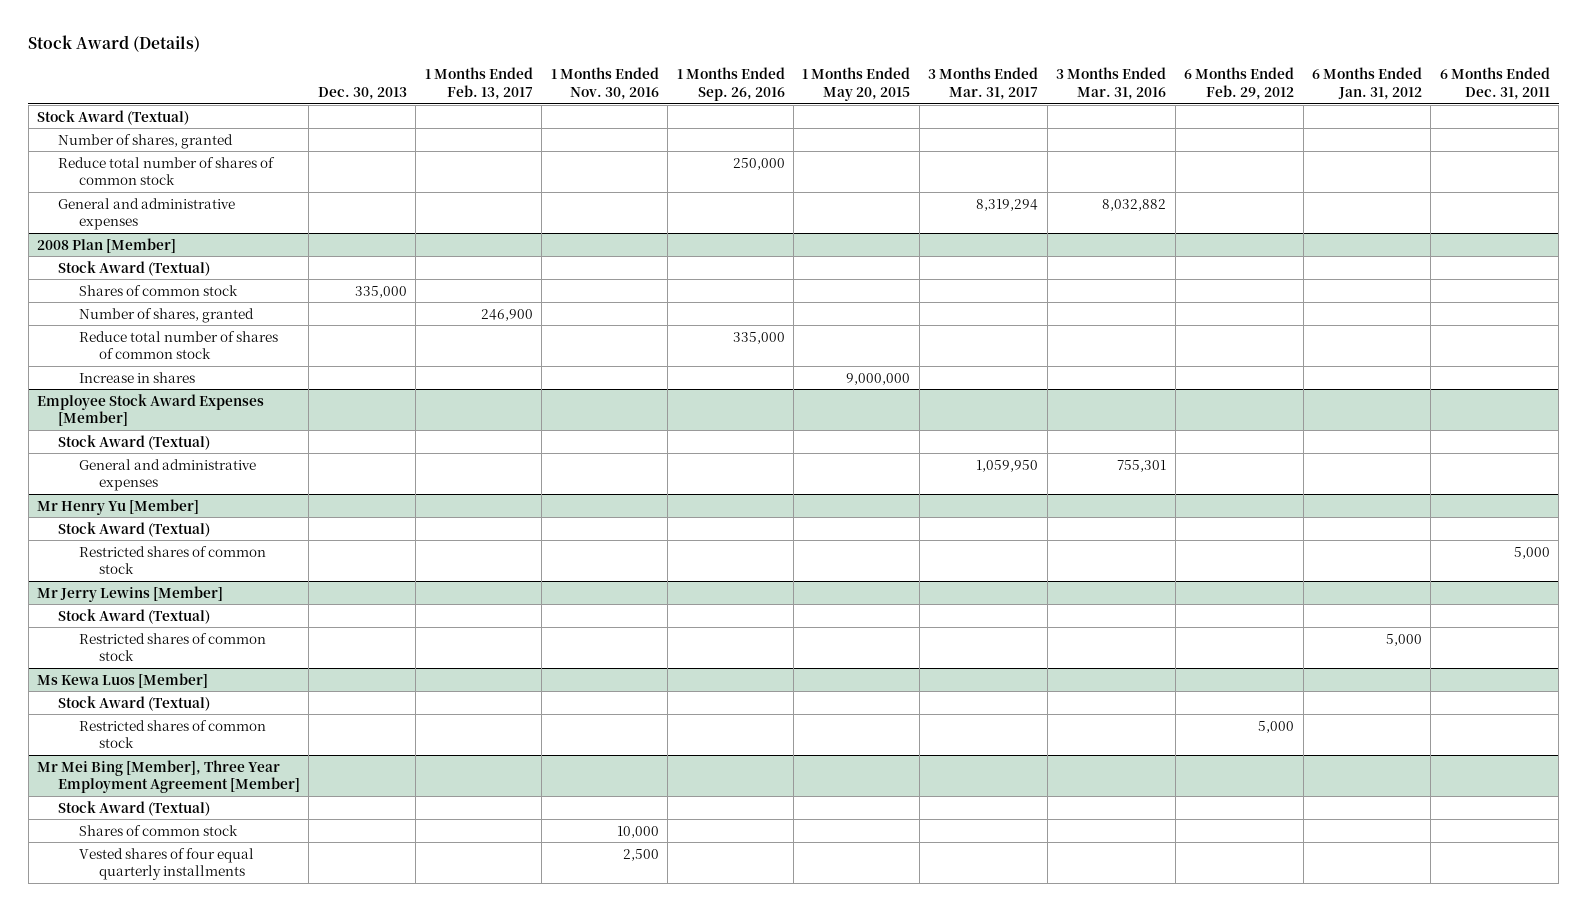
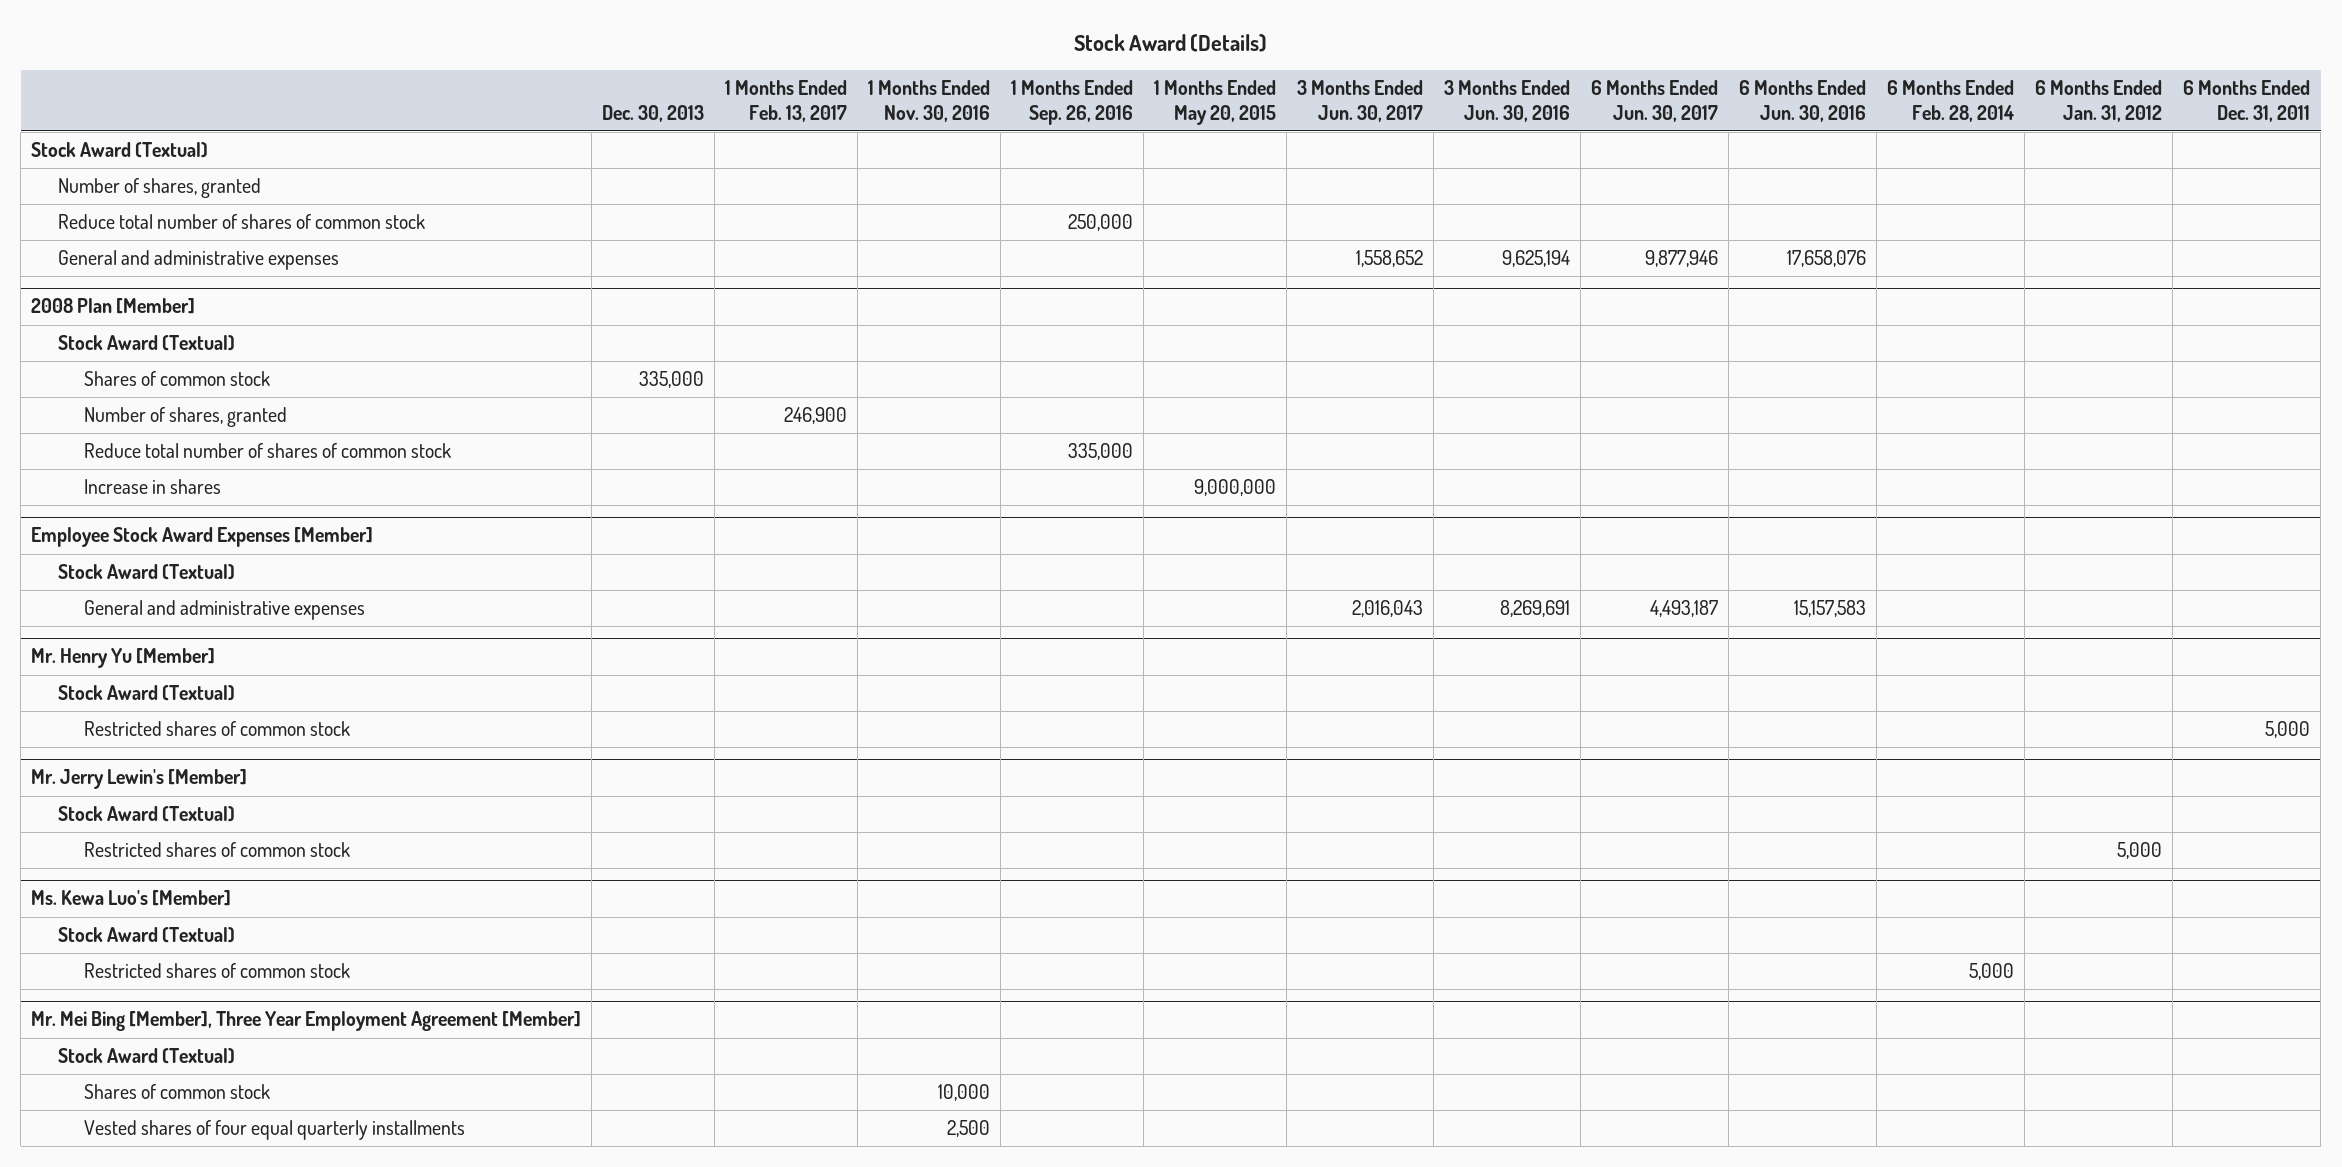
- | Dec. 30, 2013 | 1 Months Ended Feb. 13, 2017 | 1 Months Ended Nov. 30, 2016 | 1 Months Ended Sep. 26, 2016 | 1 Months Ended May 20, 2015 | 3 Months Ended Mar. 31, 2017 | 3 Months Ended Mar. 31, 2016 | 6 Months Ended Feb. 29, 2012 | 6 Months Ended Jan. 31, 2012 | 6 Months Ended Dec. 31, 2011
+ | Dec. 30, 2013 | 1 Months Ended Feb. 13, 2017 | 1 Months Ended Nov. 30, 2016 | 1 Months Ended Sep. 26, 2016 | 1 Months Ended May 20, 2015 | 3 Months Ended Jun. 30, 2017 | 3 Months Ended Jun. 30, 2016 | 6 Months Ended Jun. 30, 2017 | 6 Months Ended Jun. 30, 2016 | 6 Months Ended Feb. 28, 2014 | 6 Months Ended Jan. 31, 2012 | 6 Months Ended Dec. 31, 2011
- Mr Henry Yu [Member]
+ Mr. Henry Yu [Member]
- Mr Jerry Lewins [Member]
+ Mr. Jerry Lewin's [Member]
- Ms Kewa Luos [Member]
+ Ms. Kewa Luo's [Member]
- Mr Mei Bing [Member], Three Year Employment Agreement [Member]
+ Mr. Mei Bing [Member], Three Year Employment Agreement [Member]

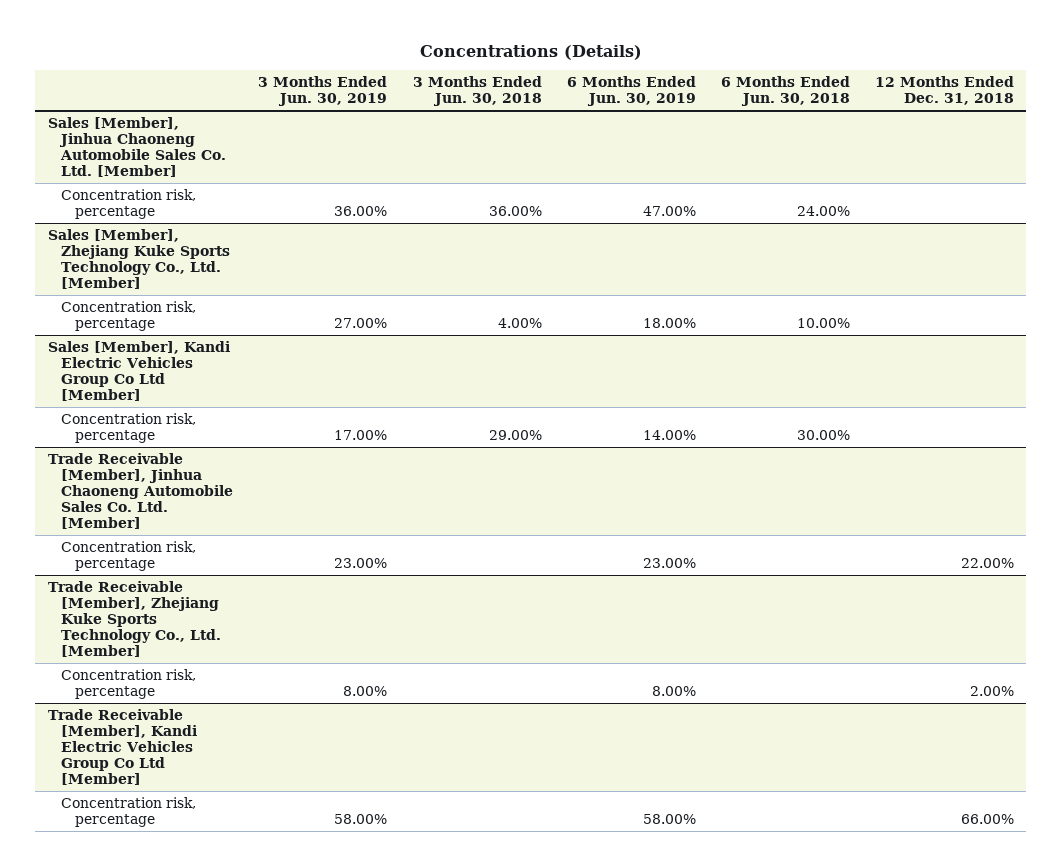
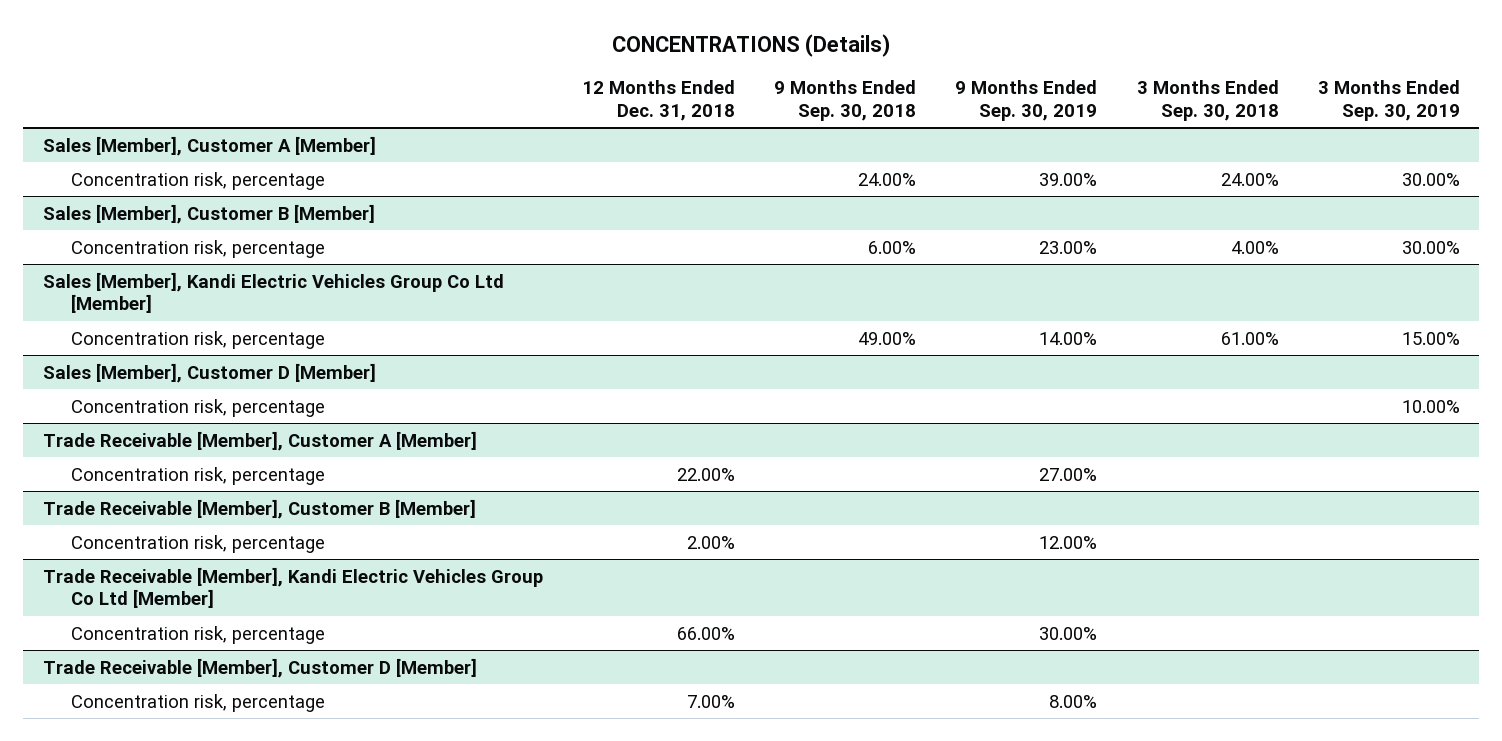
- Concentrations (Details)
+ CONCENTRATIONS (Details)
- | 3 Months Ended Jun. 30, 2019 | 3 Months Ended Jun. 30, 2018 | 6 Months Ended Jun. 30, 2019 | 6 Months Ended Jun. 30, 2018 | 12 Months Ended Dec. 31, 2018
+ | 12 Months Ended Dec. 31, 2018 | 9 Months Ended Sep. 30, 2018 | 9 Months Ended Sep. 30, 2019 | 3 Months Ended Sep. 30, 2018 | 3 Months Ended Sep. 30, 2019
- Sales [Member], Jinhua Chaoneng Automobile Sales Co. Ltd. [Member]
- Concentration risk, percentage | 36.00% | 36.00% | 47.00% | 24.00% |
- Sales [Member], Zhejiang Kuke Sports Technology Co., Ltd. [Member]
- Concentration risk, percentage | 27.00% | 4.00% | 18.00% | 10.00% |
+ Sales [Member], Customer A [Member]
+ Concentration risk, percentage | | 24.00% | 39.00% | 24.00% | 30.00%
+ Sales [Member], Customer B [Member]
+ Concentration risk, percentage | | 6.00% | 23.00% | 4.00% | 30.00%
- Trade Receivable [Member], Jinhua Chaoneng Automobile Sales Co. Ltd. [Member]
+ Sales [Member], Customer D [Member]
+ Concentration risk, percentage | | | | | 10.00%
+ Trade Receivable [Member], Customer A [Member]
- Trade Receivable [Member], Zhejiang Kuke Sports Technology Co., Ltd. [Member]
+ Trade Receivable [Member], Customer B [Member]
+ Trade Receivable [Member], Customer D [Member]
+ Concentration risk, percentage | 7.00% | | 8.00% | |

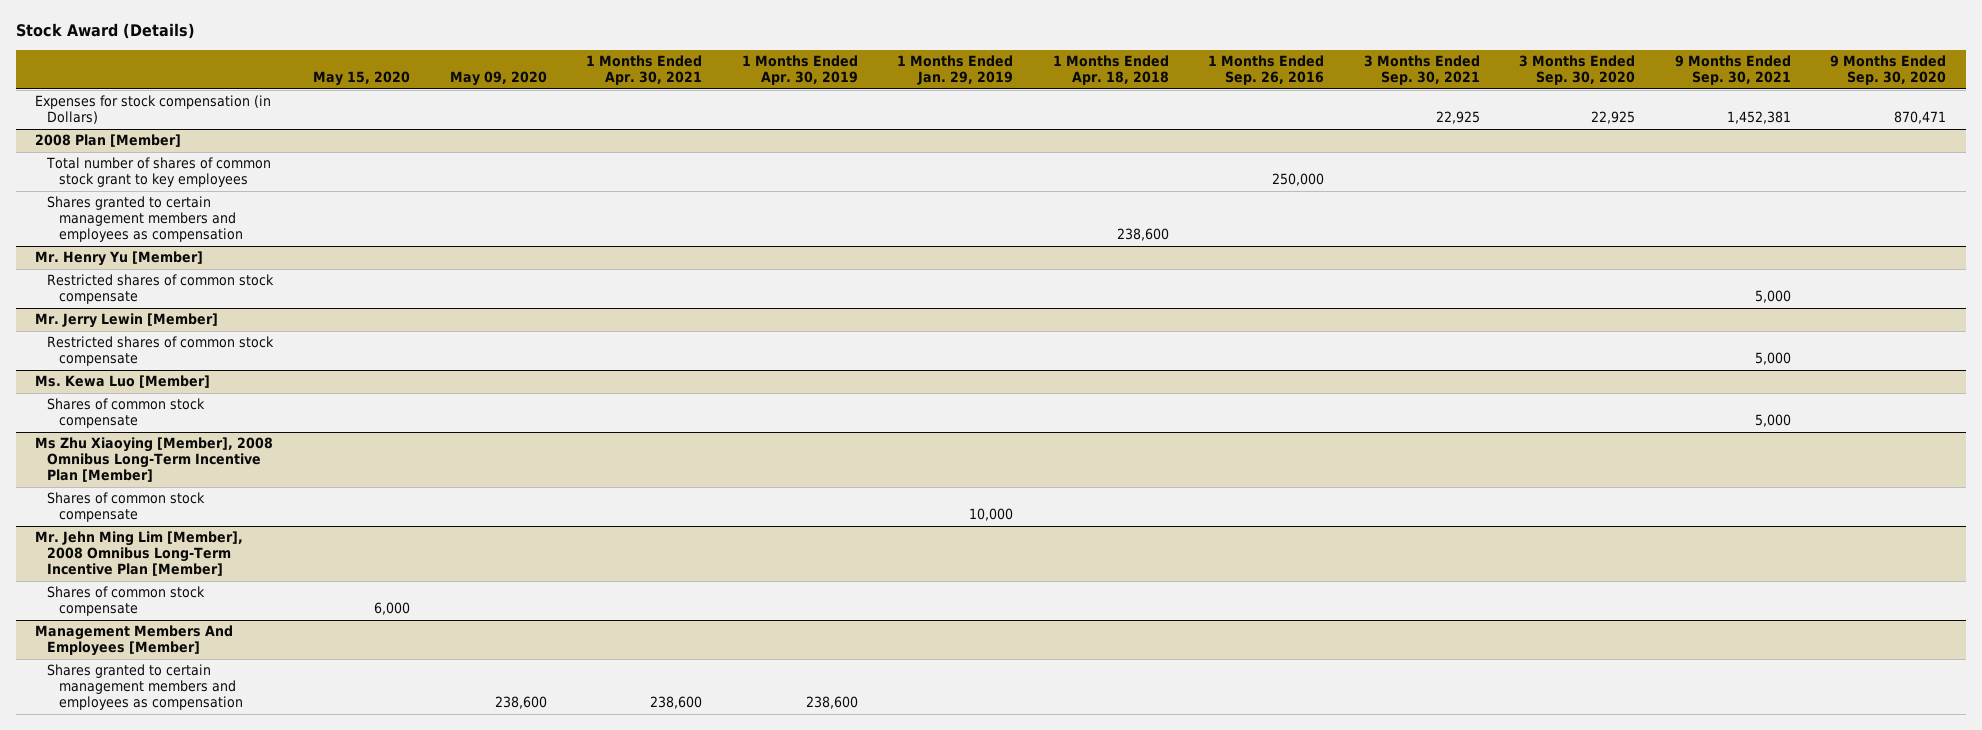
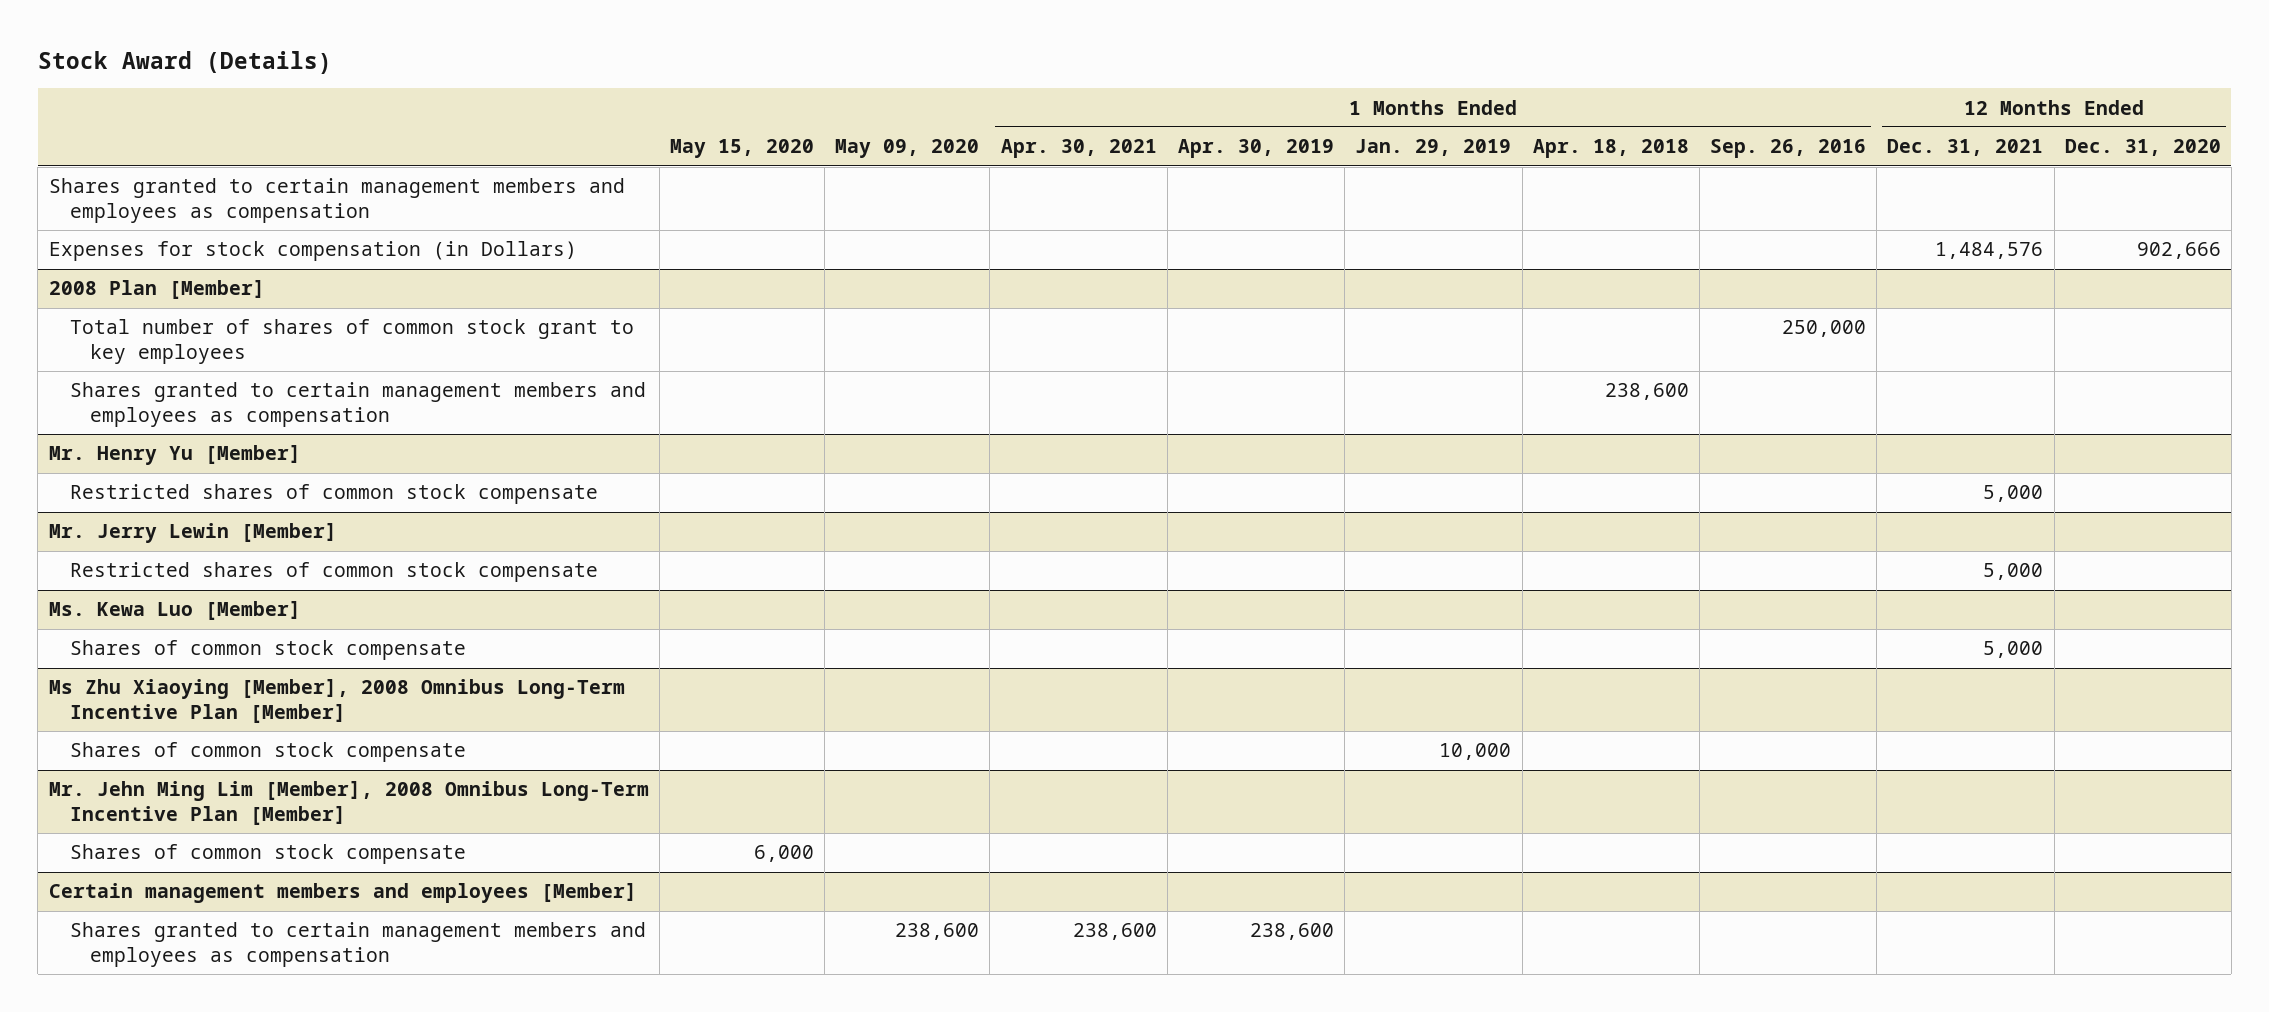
- | May 15, 2020 | May 09, 2020 | 1 Months Ended Apr. 30, 2021 | 1 Months Ended Apr. 30, 2019 | 1 Months Ended Jan. 29, 2019 | 1 Months Ended Apr. 18, 2018 | 1 Months Ended Sep. 26, 2016 | 3 Months Ended Sep. 30, 2021 | 3 Months Ended Sep. 30, 2020 | 9 Months Ended Sep. 30, 2021 | 9 Months Ended Sep. 30, 2020
+ | May 15, 2020 | May 09, 2020 | 1 Months Ended Apr. 30, 2021 | 1 Months Ended Apr. 30, 2019 | 1 Months Ended Jan. 29, 2019 | 1 Months Ended Apr. 18, 2018 | 1 Months Ended Sep. 26, 2016 | 12 Months Ended Dec. 31, 2021 | 12 Months Ended Dec. 31, 2020
+ Shares granted to certain management members and employees as compensation
- Management Members And Employees [Member]
+ Certain management members and employees [Member]

